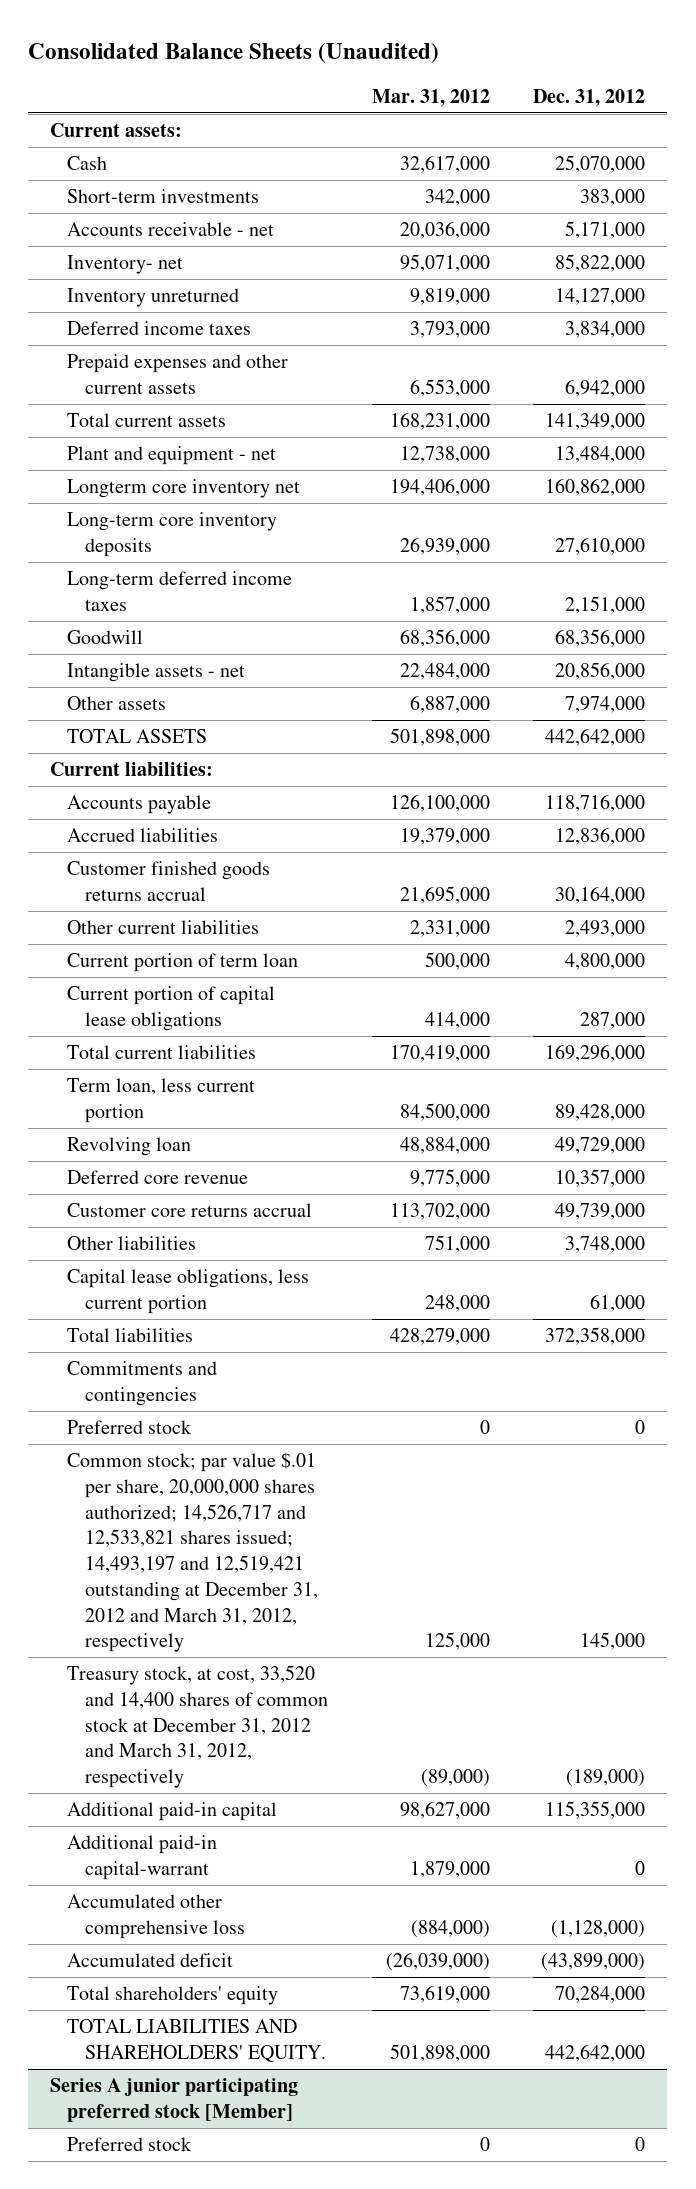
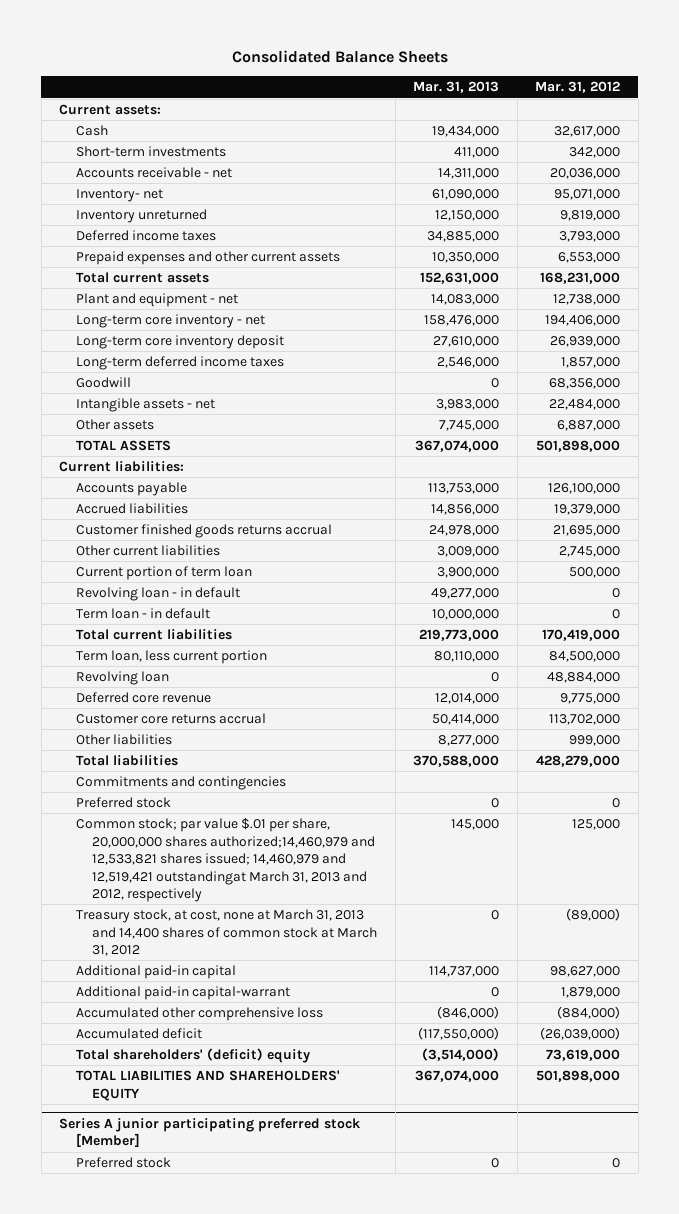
- Consolidated Balance Sheets (Unaudited)
+ Consolidated Balance Sheets
- | Mar. 31, 2012 | Dec. 31, 2012
+ | Mar. 31, 2013 | Mar. 31, 2012
- Longterm core inventory net | 194,406,000 | 160,862,000
- Long-term core inventory deposits | 26,939,000 | 27,610,000
+ Long-term core inventory - net | 158,476,000 | 194,406,000
+ Long-term core inventory deposit | 27,610,000 | 26,939,000
- Other current liabilities | 2,331,000 | 2,493,000
+ Other current liabilities | 3,009,000 | 2,745,000
- Current portion of capital lease obligations | 414,000 | 287,000
+ Revolving loan - in default | 49,277,000 | 0
+ Term loan - in default | 10,000,000 | 0
- Other liabilities | 751,000 | 3,748,000
- Capital lease obligations, less current portion | 248,000 | 61,000
+ Other liabilities | 8,277,000 | 999,000
- Common stock; par value $.01 per share, 20,000,000 shares authorized; 14,526,717 and 12,533,821 shares issued; 14,493,197 and 12,519,421 outstanding at December 31, 2012 and March 31, 2012, respectively | 125,000 | 145,000
- Treasury stock, at cost, 33,520 and 14,400 shares of common stock at December 31, 2012 and March 31, 2012, respectively | (89,000) | (189,000)
+ Common stock; par value $.01 per share, 20,000,000 shares authorized;14,460,979 and 12,533,821 shares issued; 14,460,979 and 12,519,421 outstandingat March 31, 2013 and 2012, respectively | 145,000 | 125,000
+ Treasury stock, at cost, none at March 31, 2013 and 14,400 shares of common stock at March 31, 2012 | 0 | (89,000)
- Total shareholders' equity | 73,619,000 | 70,284,000
- TOTAL LIABILITIES AND SHAREHOLDERS' EQUITY. | 501,898,000 | 442,642,000
+ Total shareholders' (deficit) equity | (3,514,000) | 73,619,000
+ TOTAL LIABILITIES AND SHAREHOLDERS' EQUITY | 367,074,000 | 501,898,000

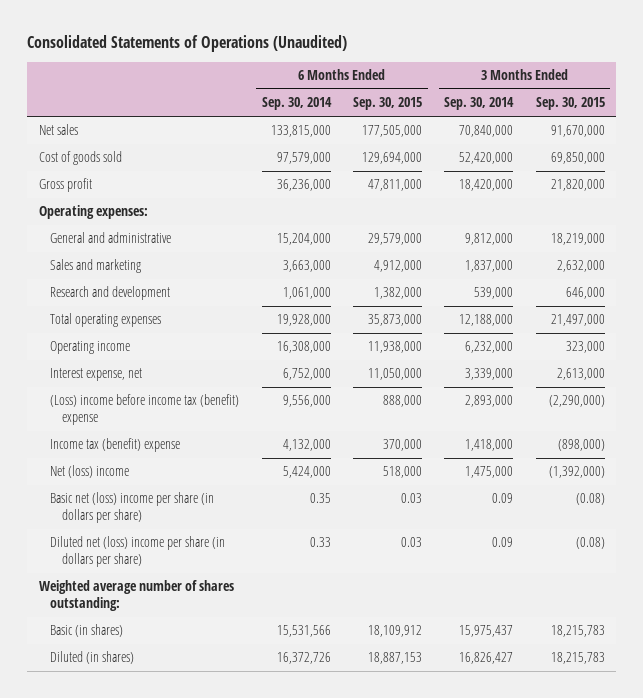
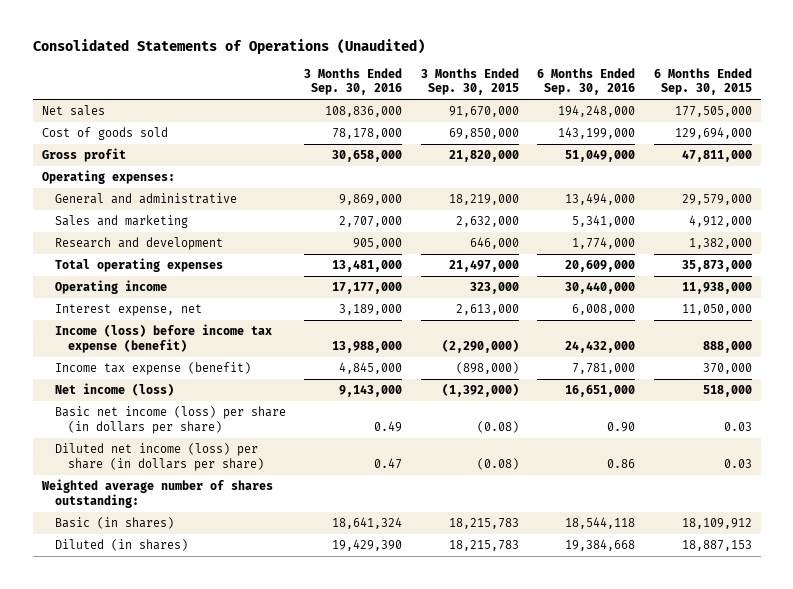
- | 6 Months Ended Sep. 30, 2014 | 6 Months Ended Sep. 30, 2015 | 3 Months Ended Sep. 30, 2014 | 3 Months Ended Sep. 30, 2015
+ | 3 Months Ended Sep. 30, 2016 | 3 Months Ended Sep. 30, 2015 | 6 Months Ended Sep. 30, 2016 | 6 Months Ended Sep. 30, 2015
- (Loss) income before income tax (benefit) expense | 9,556,000 | 888,000 | 2,893,000 | (2,290,000)
- Income tax (benefit) expense | 4,132,000 | 370,000 | 1,418,000 | (898,000)
- Net (loss) income | 5,424,000 | 518,000 | 1,475,000 | (1,392,000)
- Basic net (loss) income per share (in dollars per share) | 0.35 | 0.03 | 0.09 | (0.08)
- Diluted net (loss) income per share (in dollars per share) | 0.33 | 0.03 | 0.09 | (0.08)
+ Income (loss) before income tax expense (benefit) | 13,988,000 | (2,290,000) | 24,432,000 | 888,000
+ Income tax expense (benefit) | 4,845,000 | (898,000) | 7,781,000 | 370,000
+ Net income (loss) | 9,143,000 | (1,392,000) | 16,651,000 | 518,000
+ Basic net income (loss) per share (in dollars per share) | 0.49 | (0.08) | 0.90 | 0.03
+ Diluted net income (loss) per share (in dollars per share) | 0.47 | (0.08) | 0.86 | 0.03

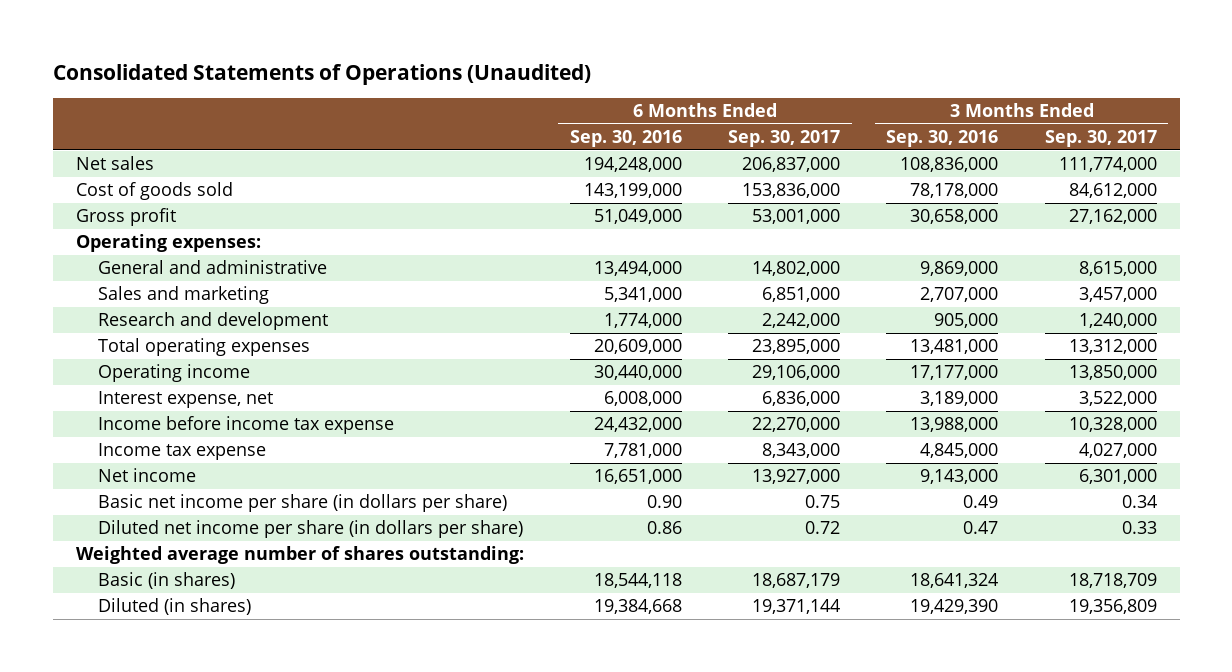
- | 3 Months Ended Sep. 30, 2016 | 3 Months Ended Sep. 30, 2015 | 6 Months Ended Sep. 30, 2016 | 6 Months Ended Sep. 30, 2015
+ | 6 Months Ended Sep. 30, 2016 | 6 Months Ended Sep. 30, 2017 | 3 Months Ended Sep. 30, 2016 | 3 Months Ended Sep. 30, 2017
- Income (loss) before income tax expense (benefit) | 13,988,000 | (2,290,000) | 24,432,000 | 888,000
- Income tax expense (benefit) | 4,845,000 | (898,000) | 7,781,000 | 370,000
- Net income (loss) | 9,143,000 | (1,392,000) | 16,651,000 | 518,000
- Basic net income (loss) per share (in dollars per share) | 0.49 | (0.08) | 0.90 | 0.03
- Diluted net income (loss) per share (in dollars per share) | 0.47 | (0.08) | 0.86 | 0.03
+ Income before income tax expense | 24,432,000 | 22,270,000 | 13,988,000 | 10,328,000
+ Income tax expense | 7,781,000 | 8,343,000 | 4,845,000 | 4,027,000
+ Net income | 16,651,000 | 13,927,000 | 9,143,000 | 6,301,000
+ Basic net income per share (in dollars per share) | 0.90 | 0.75 | 0.49 | 0.34
+ Diluted net income per share (in dollars per share) | 0.86 | 0.72 | 0.47 | 0.33

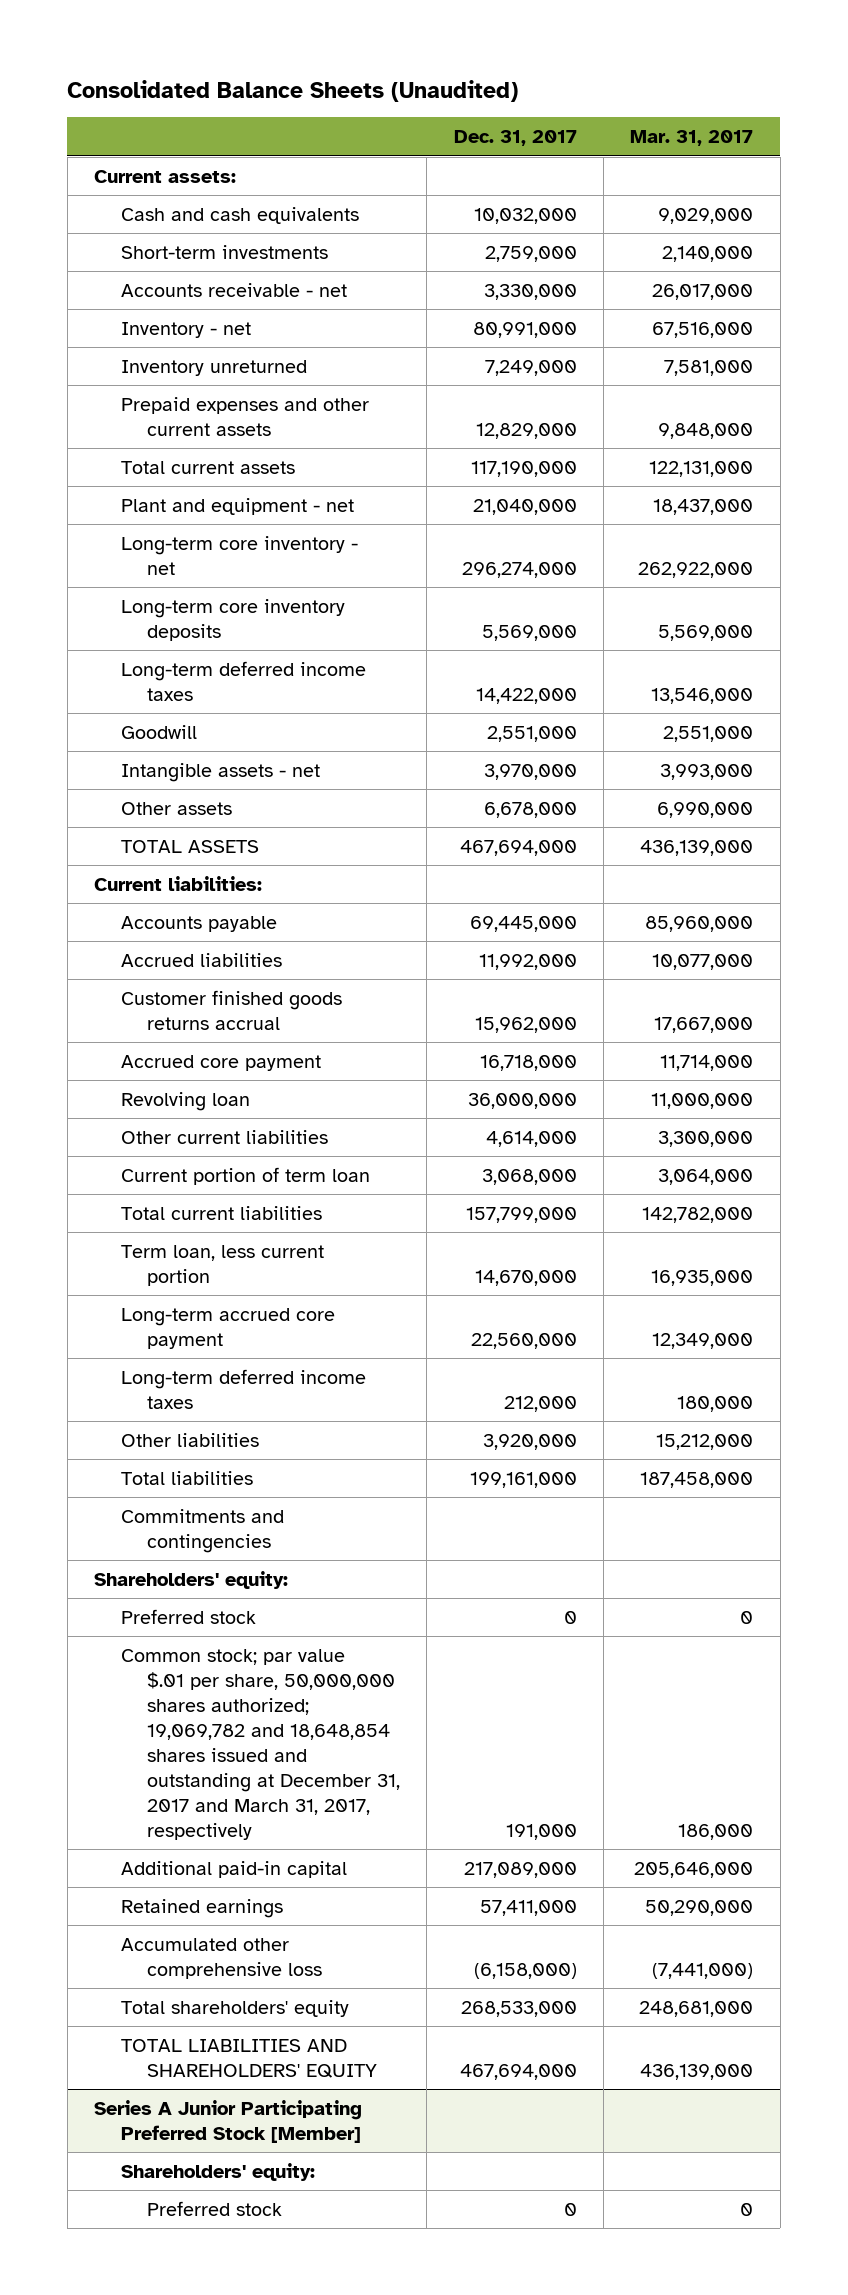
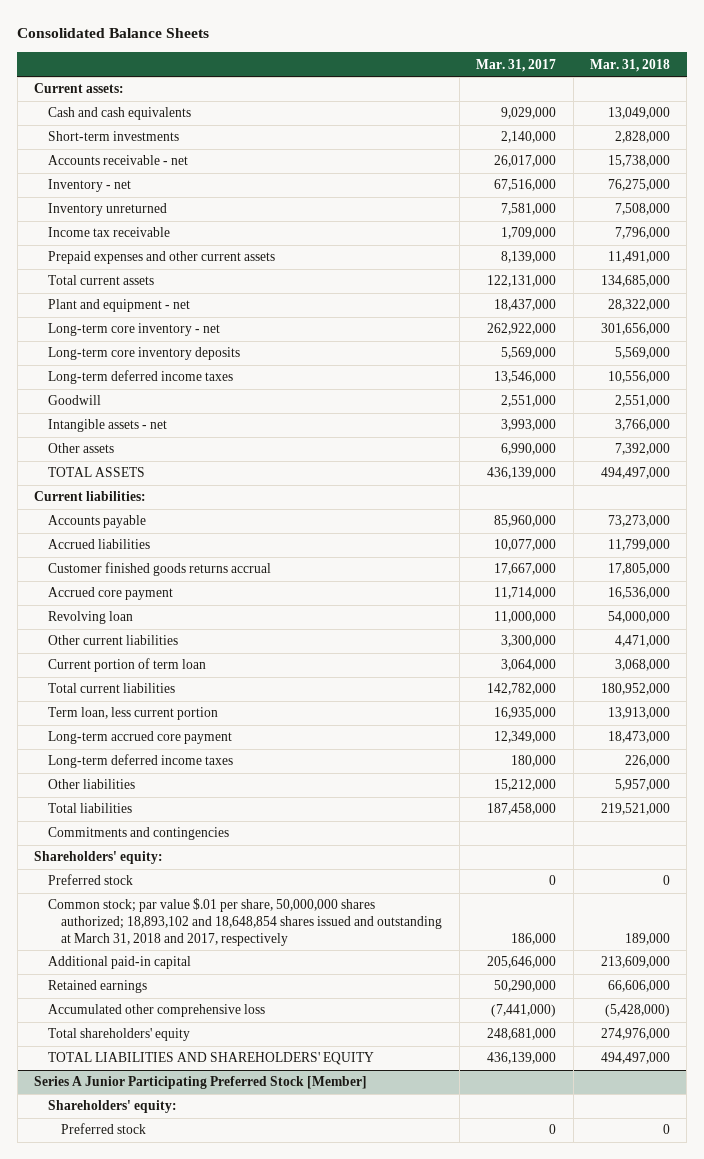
- Consolidated Balance Sheets (Unaudited)
+ Consolidated Balance Sheets
- | Dec. 31, 2017 | Mar. 31, 2017
+ | Mar. 31, 2017 | Mar. 31, 2018
- Prepaid expenses and other current assets | 12,829,000 | 9,848,000
+ Income tax receivable | 1,709,000 | 7,796,000
+ Prepaid expenses and other current assets | 8,139,000 | 11,491,000
- Common stock; par value $.01 per share, 50,000,000 shares authorized; 19,069,782 and 18,648,854 shares issued and outstanding at December 31, 2017 and March 31, 2017, respectively | 191,000 | 186,000
+ Common stock; par value $.01 per share, 50,000,000 shares authorized; 18,893,102 and 18,648,854 shares issued and outstanding at March 31, 2018 and 2017, respectively | 186,000 | 189,000

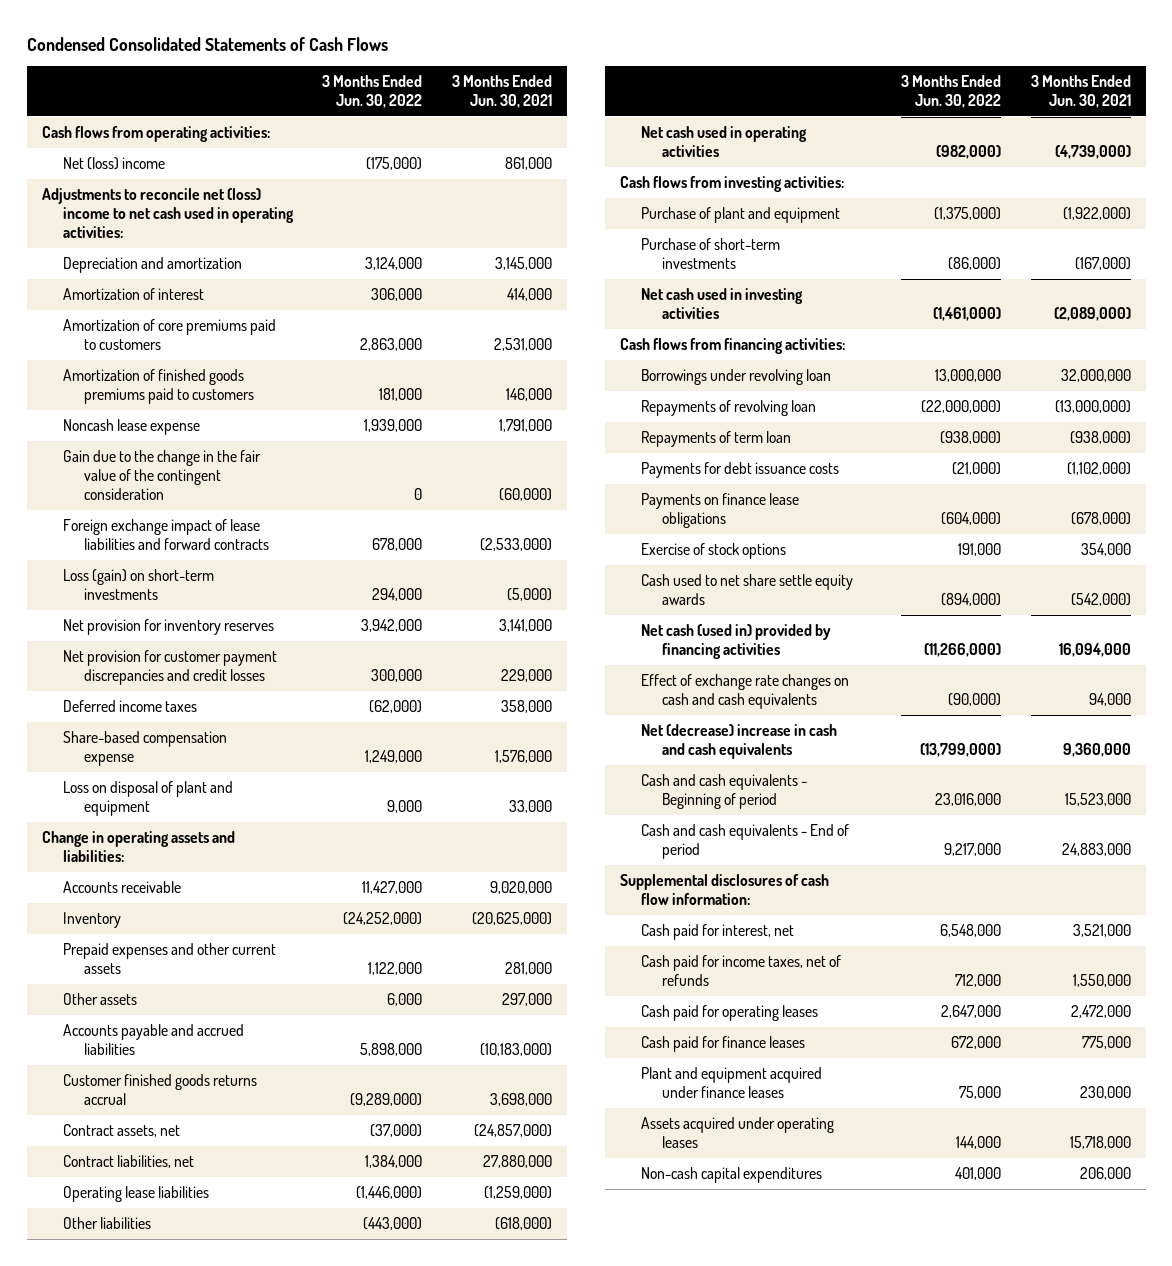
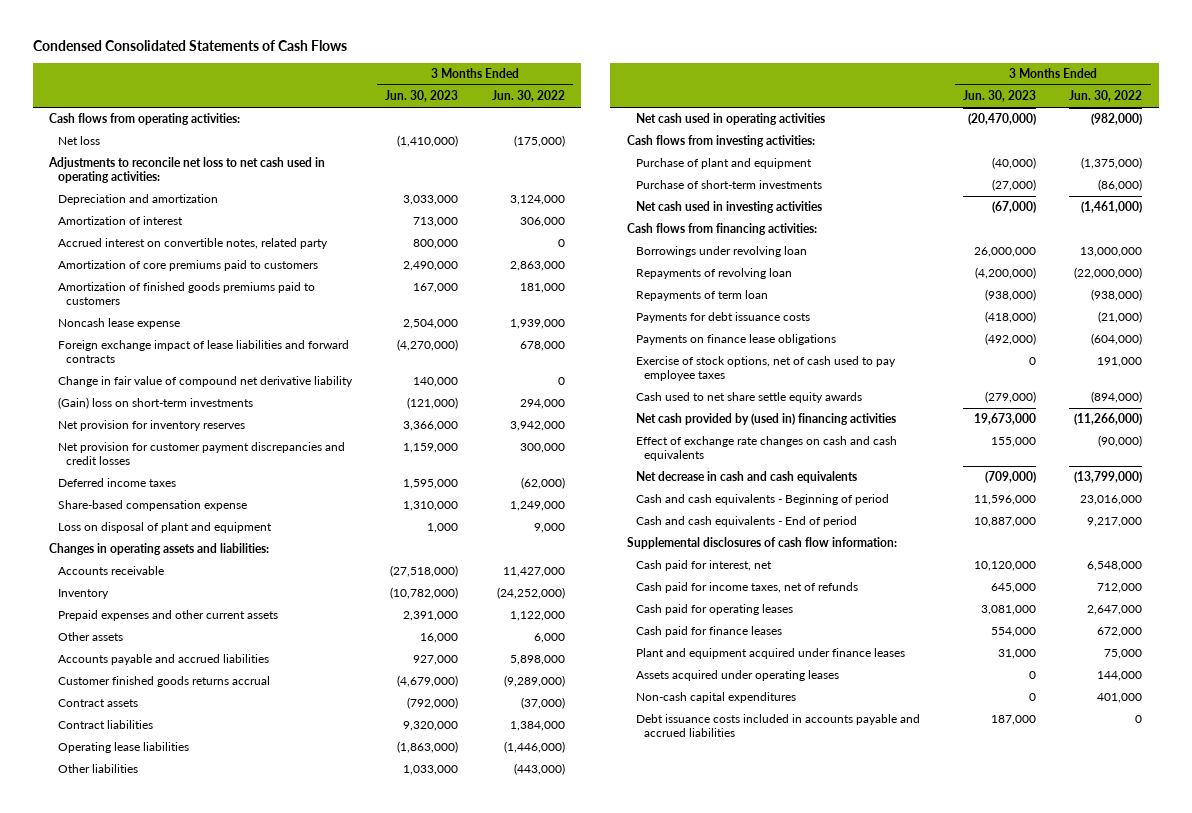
- | 3 Months Ended Jun. 30, 2022 | 3 Months Ended Jun. 30, 2021
+ | 3 Months Ended Jun. 30, 2023 | 3 Months Ended Jun. 30, 2022
- Net (loss) income | (175,000) | 861,000
- Adjustments to reconcile net (loss) income to net cash used in operating activities:
+ Net loss | (1,410,000) | (175,000)
+ Adjustments to reconcile net loss to net cash used in operating activities:
+ Accrued interest on convertible notes, related party | 800,000 | 0
- Gain due to the change in the fair value of the contingent consideration | 0 | (60,000)
- Loss (gain) on short-term investments | 294,000 | (5,000)
+ Change in fair value of compound net derivative liability | 140,000 | 0
+ (Gain) loss on short-term investments | (121,000) | 294,000
- Change in operating assets and liabilities:
+ Changes in operating assets and liabilities:
- Contract assets, net | (37,000) | (24,857,000)
- Contract liabilities, net | 1,384,000 | 27,880,000
+ Contract assets | (792,000) | (37,000)
+ Contract liabilities | 9,320,000 | 1,384,000
- Exercise of stock options | 191,000 | 354,000
+ Exercise of stock options, net of cash used to pay employee taxes | 0 | 191,000
- Net cash (used in) provided by financing activities | (11,266,000) | 16,094,000
+ Net cash provided by (used in) financing activities | 19,673,000 | (11,266,000)
- Net (decrease) increase in cash and cash equivalents | (13,799,000) | 9,360,000
+ Net decrease in cash and cash equivalents | (709,000) | (13,799,000)
+ Debt issuance costs included in accounts payable and accrued liabilities | 187,000 | 0

